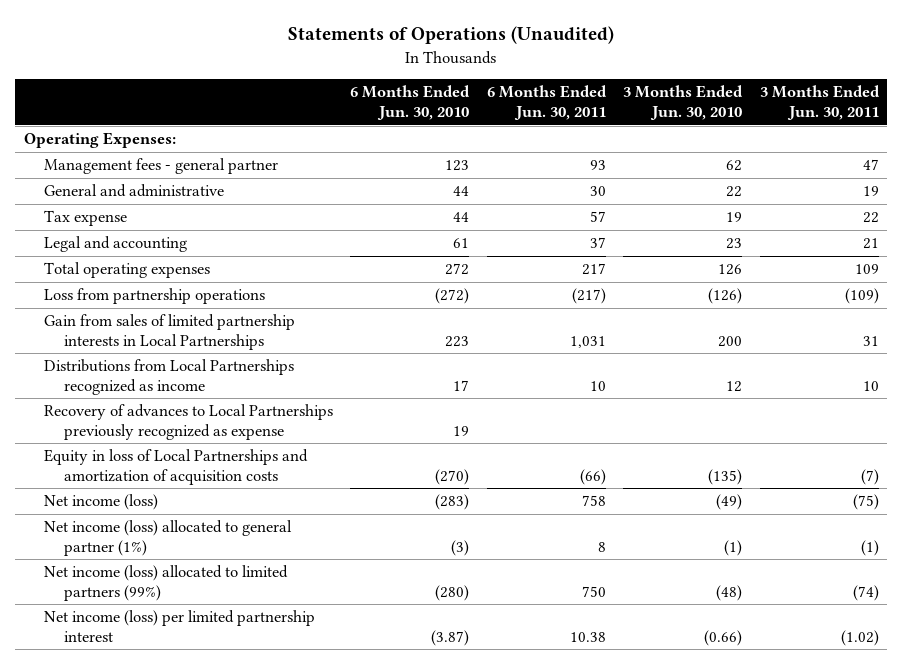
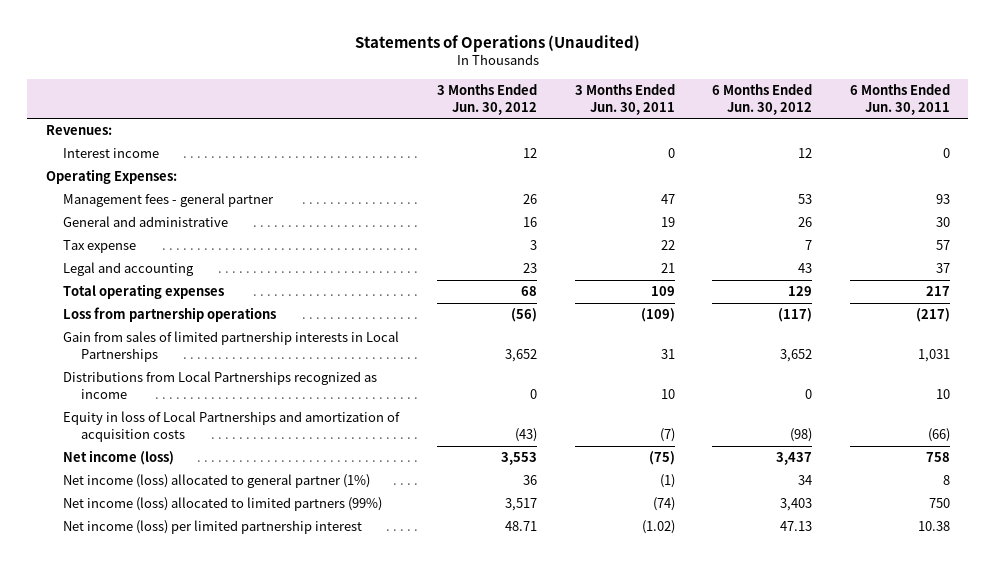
- | 6 Months Ended Jun. 30, 2010 | 6 Months Ended Jun. 30, 2011 | 3 Months Ended Jun. 30, 2010 | 3 Months Ended Jun. 30, 2011
+ | 3 Months Ended Jun. 30, 2012 | 3 Months Ended Jun. 30, 2011 | 6 Months Ended Jun. 30, 2012 | 6 Months Ended Jun. 30, 2011
+ Revenues:
+ Interest income | 12 | 0 | 12 | 0
- Recovery of advances to Local Partnerships previously recognized as expense | 19 | | |

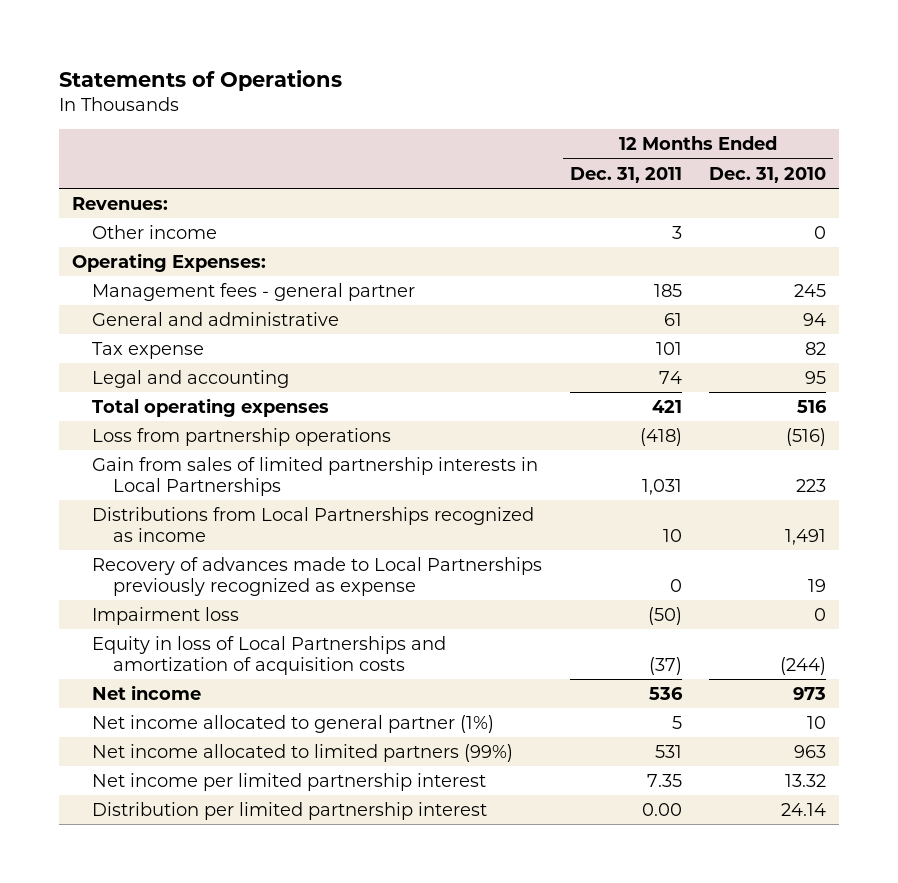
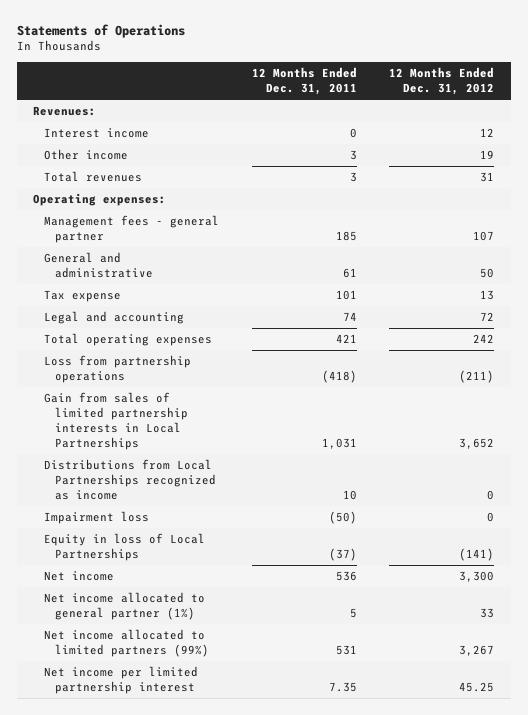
- | 12 Months Ended Dec. 31, 2011 | 12 Months Ended Dec. 31, 2010
+ | 12 Months Ended Dec. 31, 2011 | 12 Months Ended Dec. 31, 2012
+ Interest income | 0 | 12
- Operating Expenses:
+ Total revenues | 3 | 31
+ Operating expenses:
- Recovery of advances made to Local Partnerships previously recognized as expense | 0 | 19
- Equity in loss of Local Partnerships and amortization of acquisition costs | (37) | (244)
+ Equity in loss of Local Partnerships | (37) | (141)
- Distribution per limited partnership interest | 0.00 | 24.14

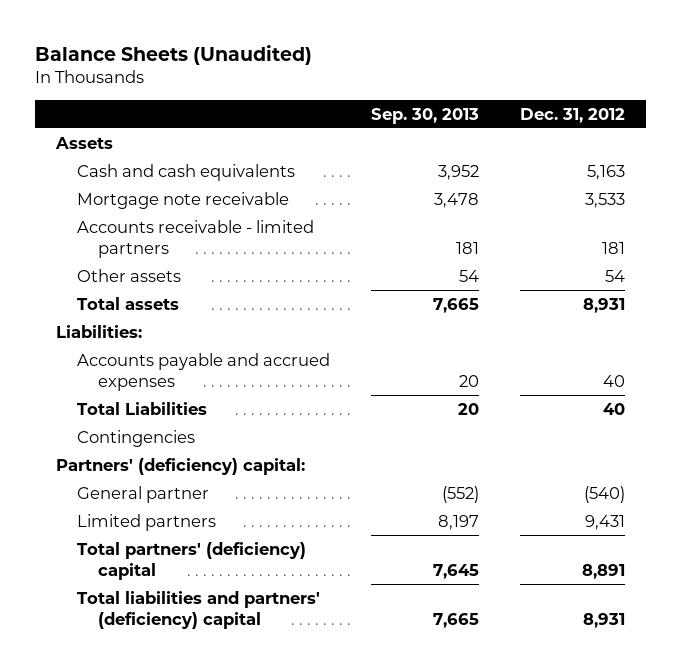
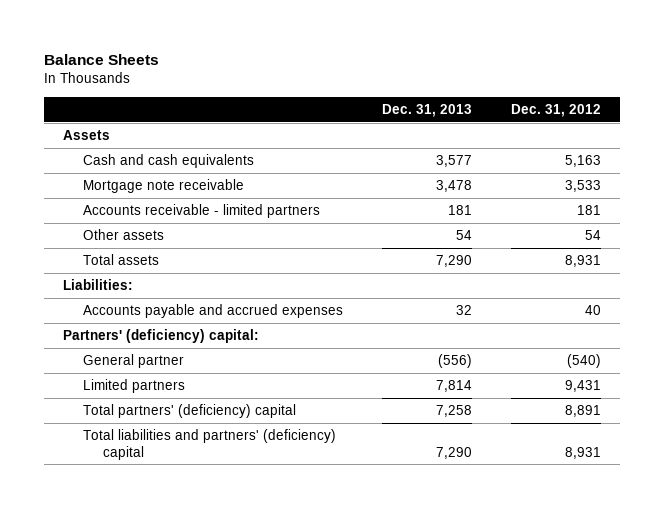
- Balance Sheets (Unaudited)
+ Balance Sheets
- | Sep. 30, 2013 | Dec. 31, 2012
+ | Dec. 31, 2013 | Dec. 31, 2012
- Total Liabilities | 20 | 40
- Contingencies

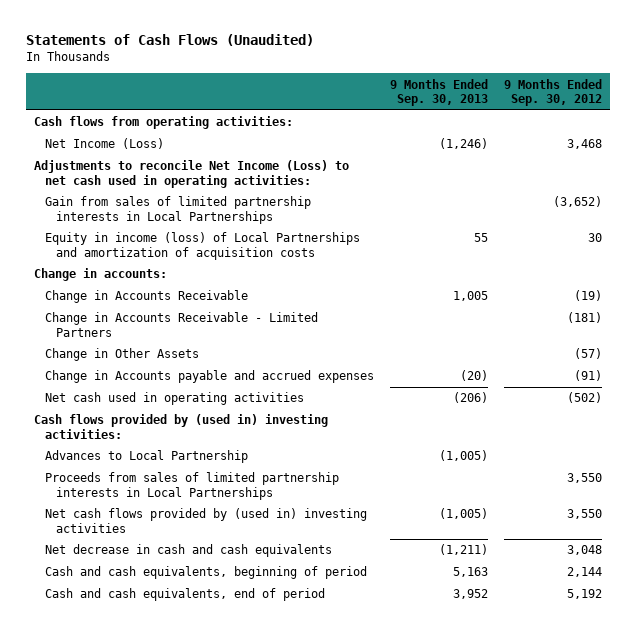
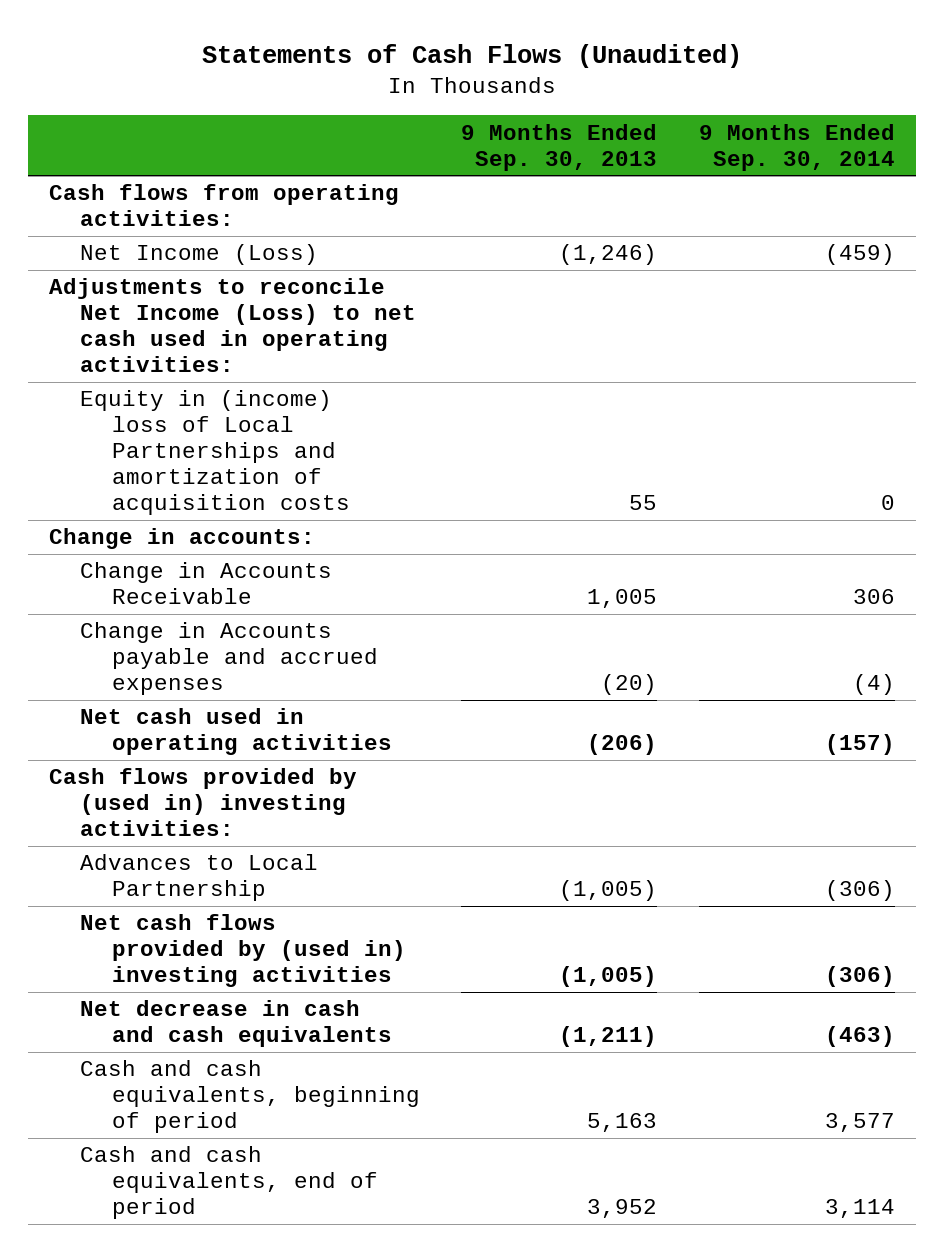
- | 9 Months Ended Sep. 30, 2013 | 9 Months Ended Sep. 30, 2012
+ | 9 Months Ended Sep. 30, 2013 | 9 Months Ended Sep. 30, 2014
- Gain from sales of limited partnership interests in Local Partnerships | | (3,652)
- Equity in income (loss) of Local Partnerships and amortization of acquisition costs | 55 | 30
+ Equity in (income) loss of Local Partnerships and amortization of acquisition costs | 55 | 0
- Change in Accounts Receivable - Limited Partners | | (181)
- Change in Other Assets | | (57)
- Proceeds from sales of limited partnership interests in Local Partnerships | | 3,550

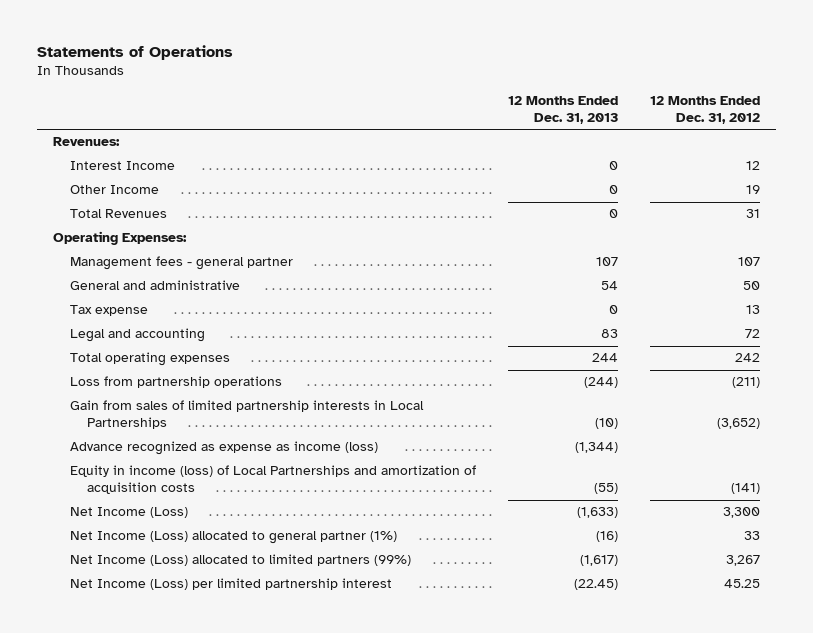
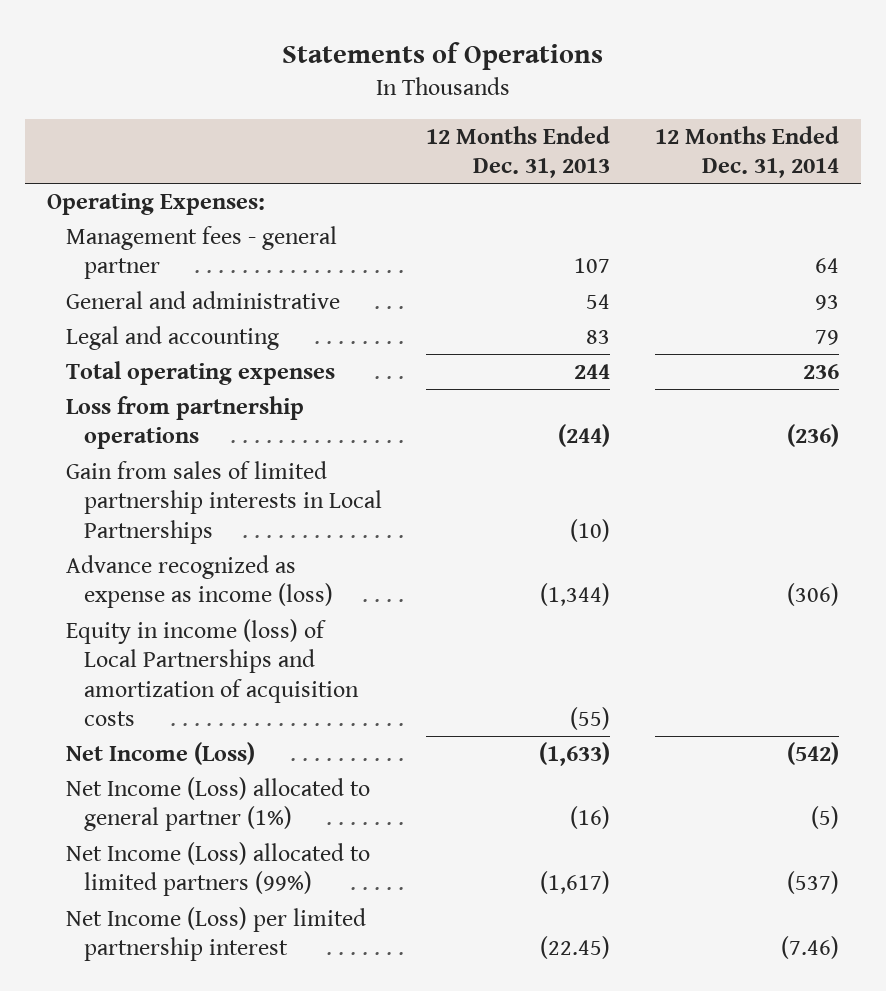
- | 12 Months Ended Dec. 31, 2013 | 12 Months Ended Dec. 31, 2012
+ | 12 Months Ended Dec. 31, 2013 | 12 Months Ended Dec. 31, 2014
- Revenues:
- Interest Income | 0 | 12
- Other Income | 0 | 19
- Total Revenues | 0 | 31
- Tax expense | 0 | 13

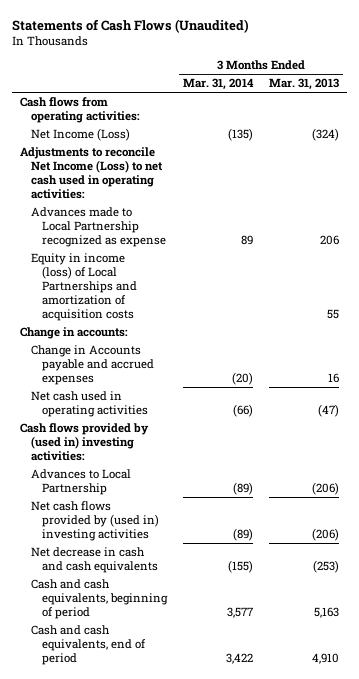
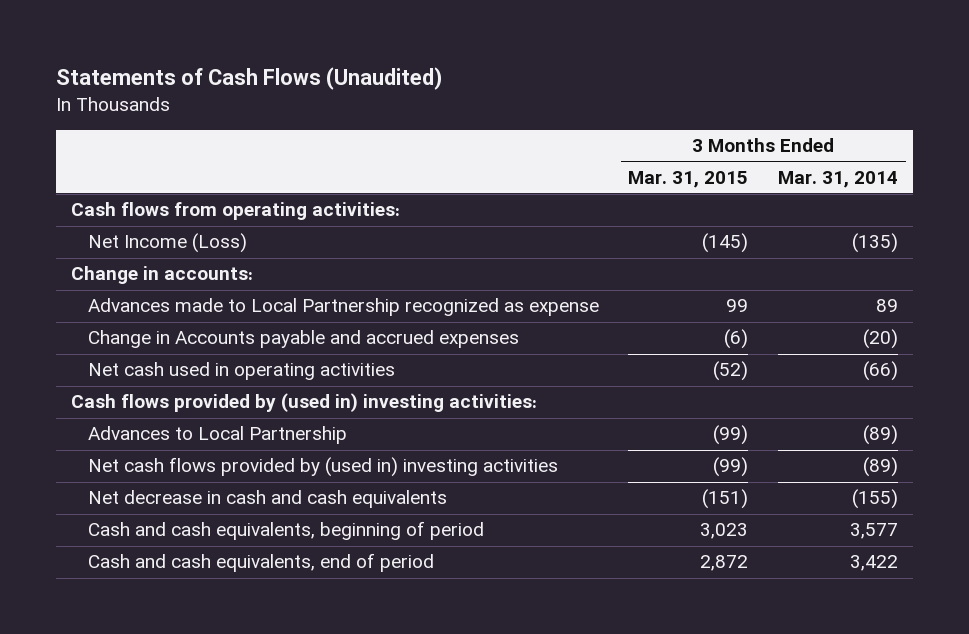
- | 3 Months Ended Mar. 31, 2014 | 3 Months Ended Mar. 31, 2013
+ | 3 Months Ended Mar. 31, 2015 | 3 Months Ended Mar. 31, 2014
- Adjustments to reconcile Net Income (Loss) to net cash used in operating activities:
- Equity in income (loss) of Local Partnerships and amortization of acquisition costs | | 55
moved down: Advances made to Local Partnership recognized as expense | 99 | 89

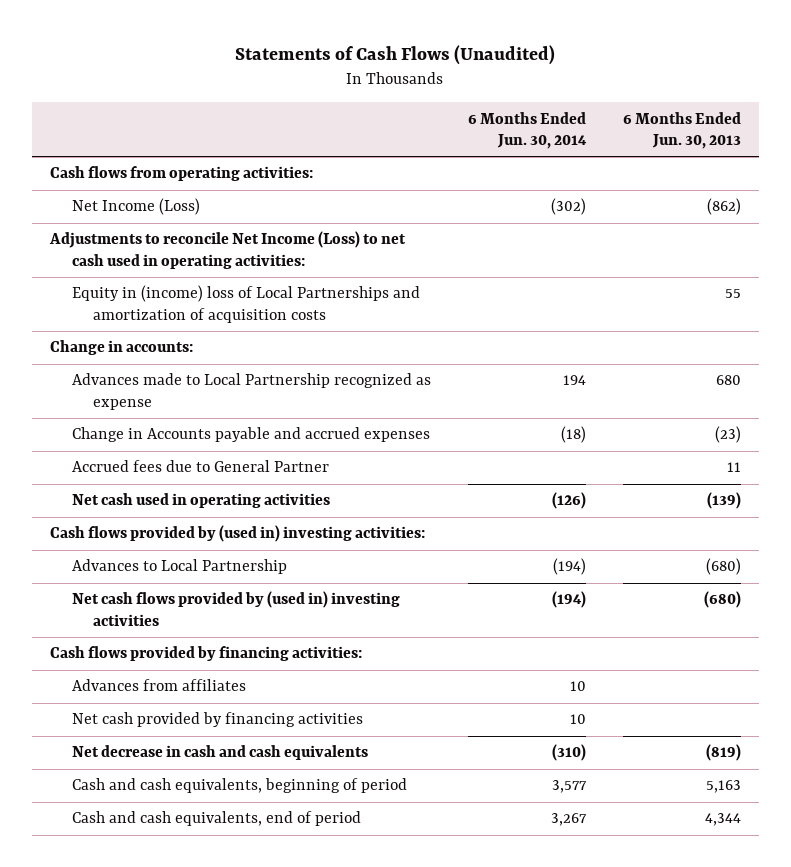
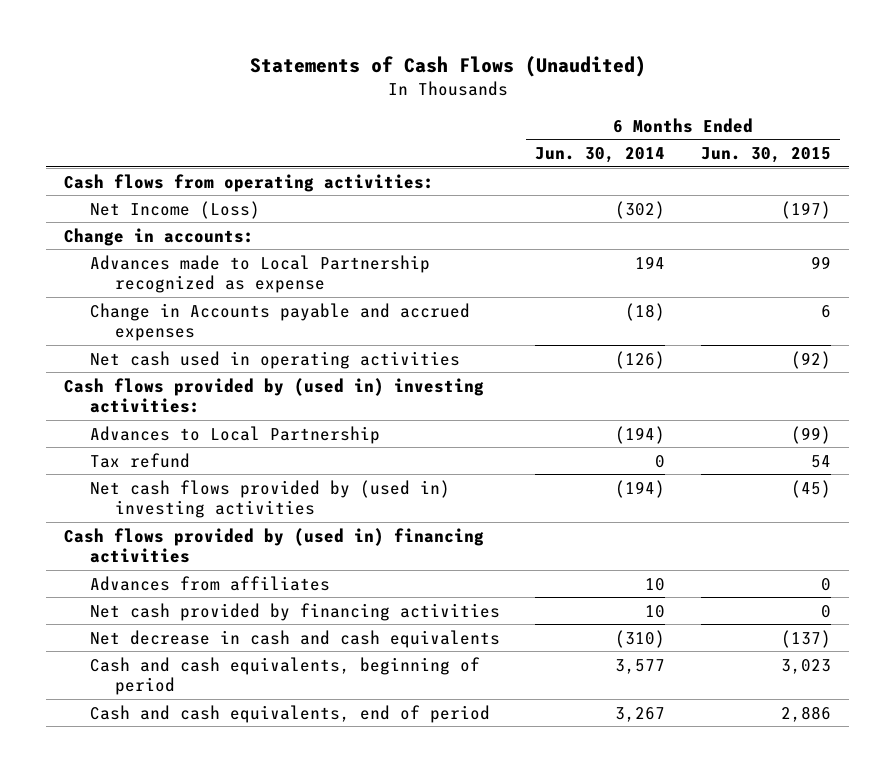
- | 6 Months Ended Jun. 30, 2014 | 6 Months Ended Jun. 30, 2013
+ | 6 Months Ended Jun. 30, 2014 | 6 Months Ended Jun. 30, 2015
- Adjustments to reconcile Net Income (Loss) to net cash used in operating activities:
- Equity in (income) loss of Local Partnerships and amortization of acquisition costs | | 55
- Accrued fees due to General Partner | | 11
+ Tax refund | 0 | 54
- Cash flows provided by financing activities:
+ Cash flows provided by (used in) financing activities

